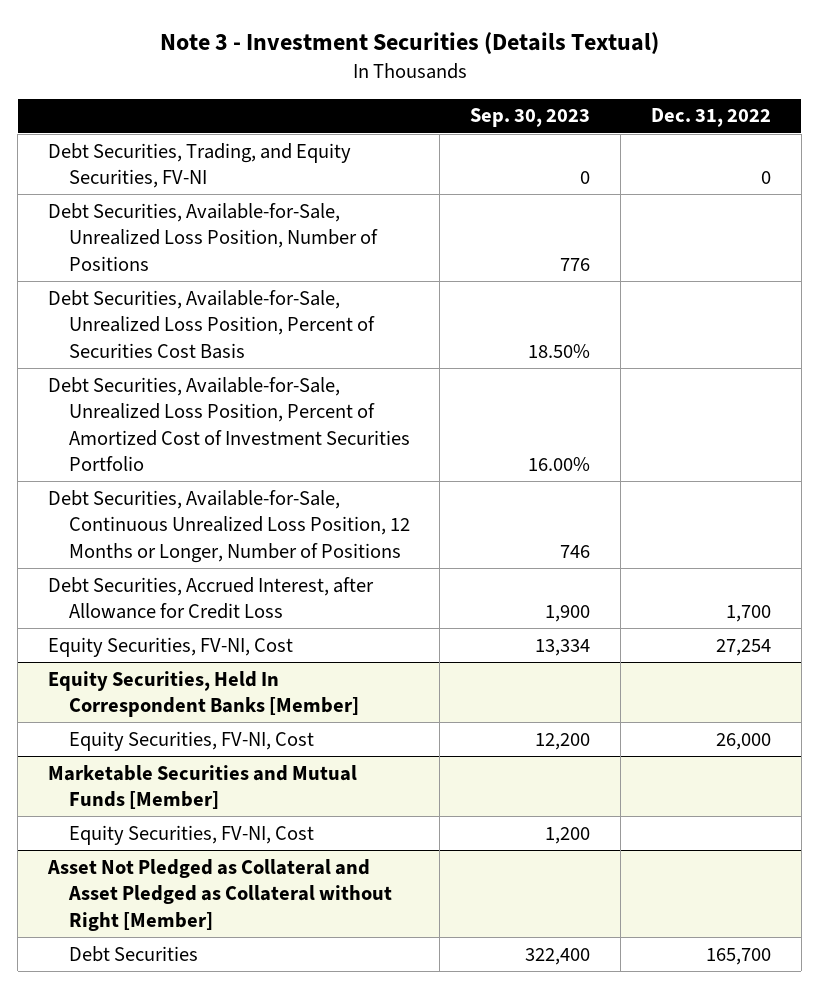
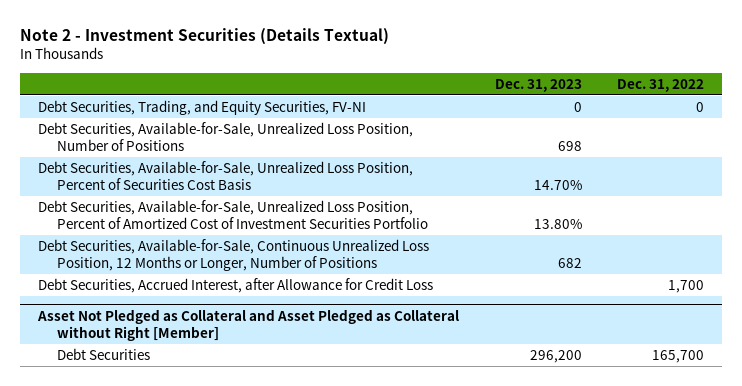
- Note 3 - Investment Securities (Details Textual)
+ Note 2 - Investment Securities (Details Textual)
- | Sep. 30, 2023 | Dec. 31, 2022
+ | Dec. 31, 2023 | Dec. 31, 2022
- Equity Securities, FV-NI, Cost | 13,334 | 27,254
- Equity Securities, Held In Correspondent Banks [Member]
- Equity Securities, FV-NI, Cost | 12,200 | 26,000
- Marketable Securities and Mutual Funds [Member]
- Equity Securities, FV-NI, Cost | 1,200 |

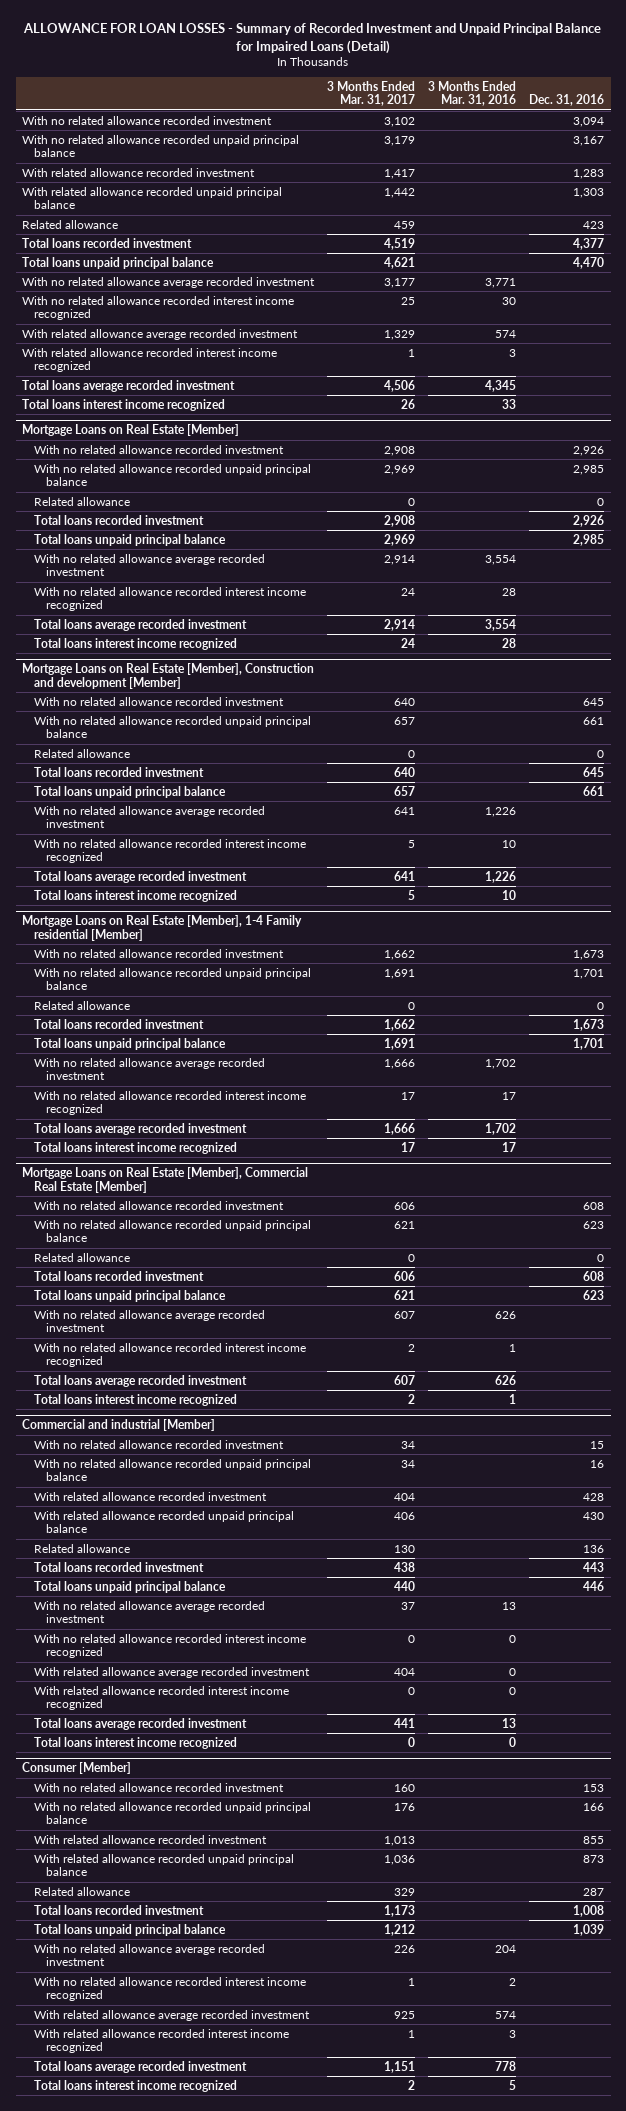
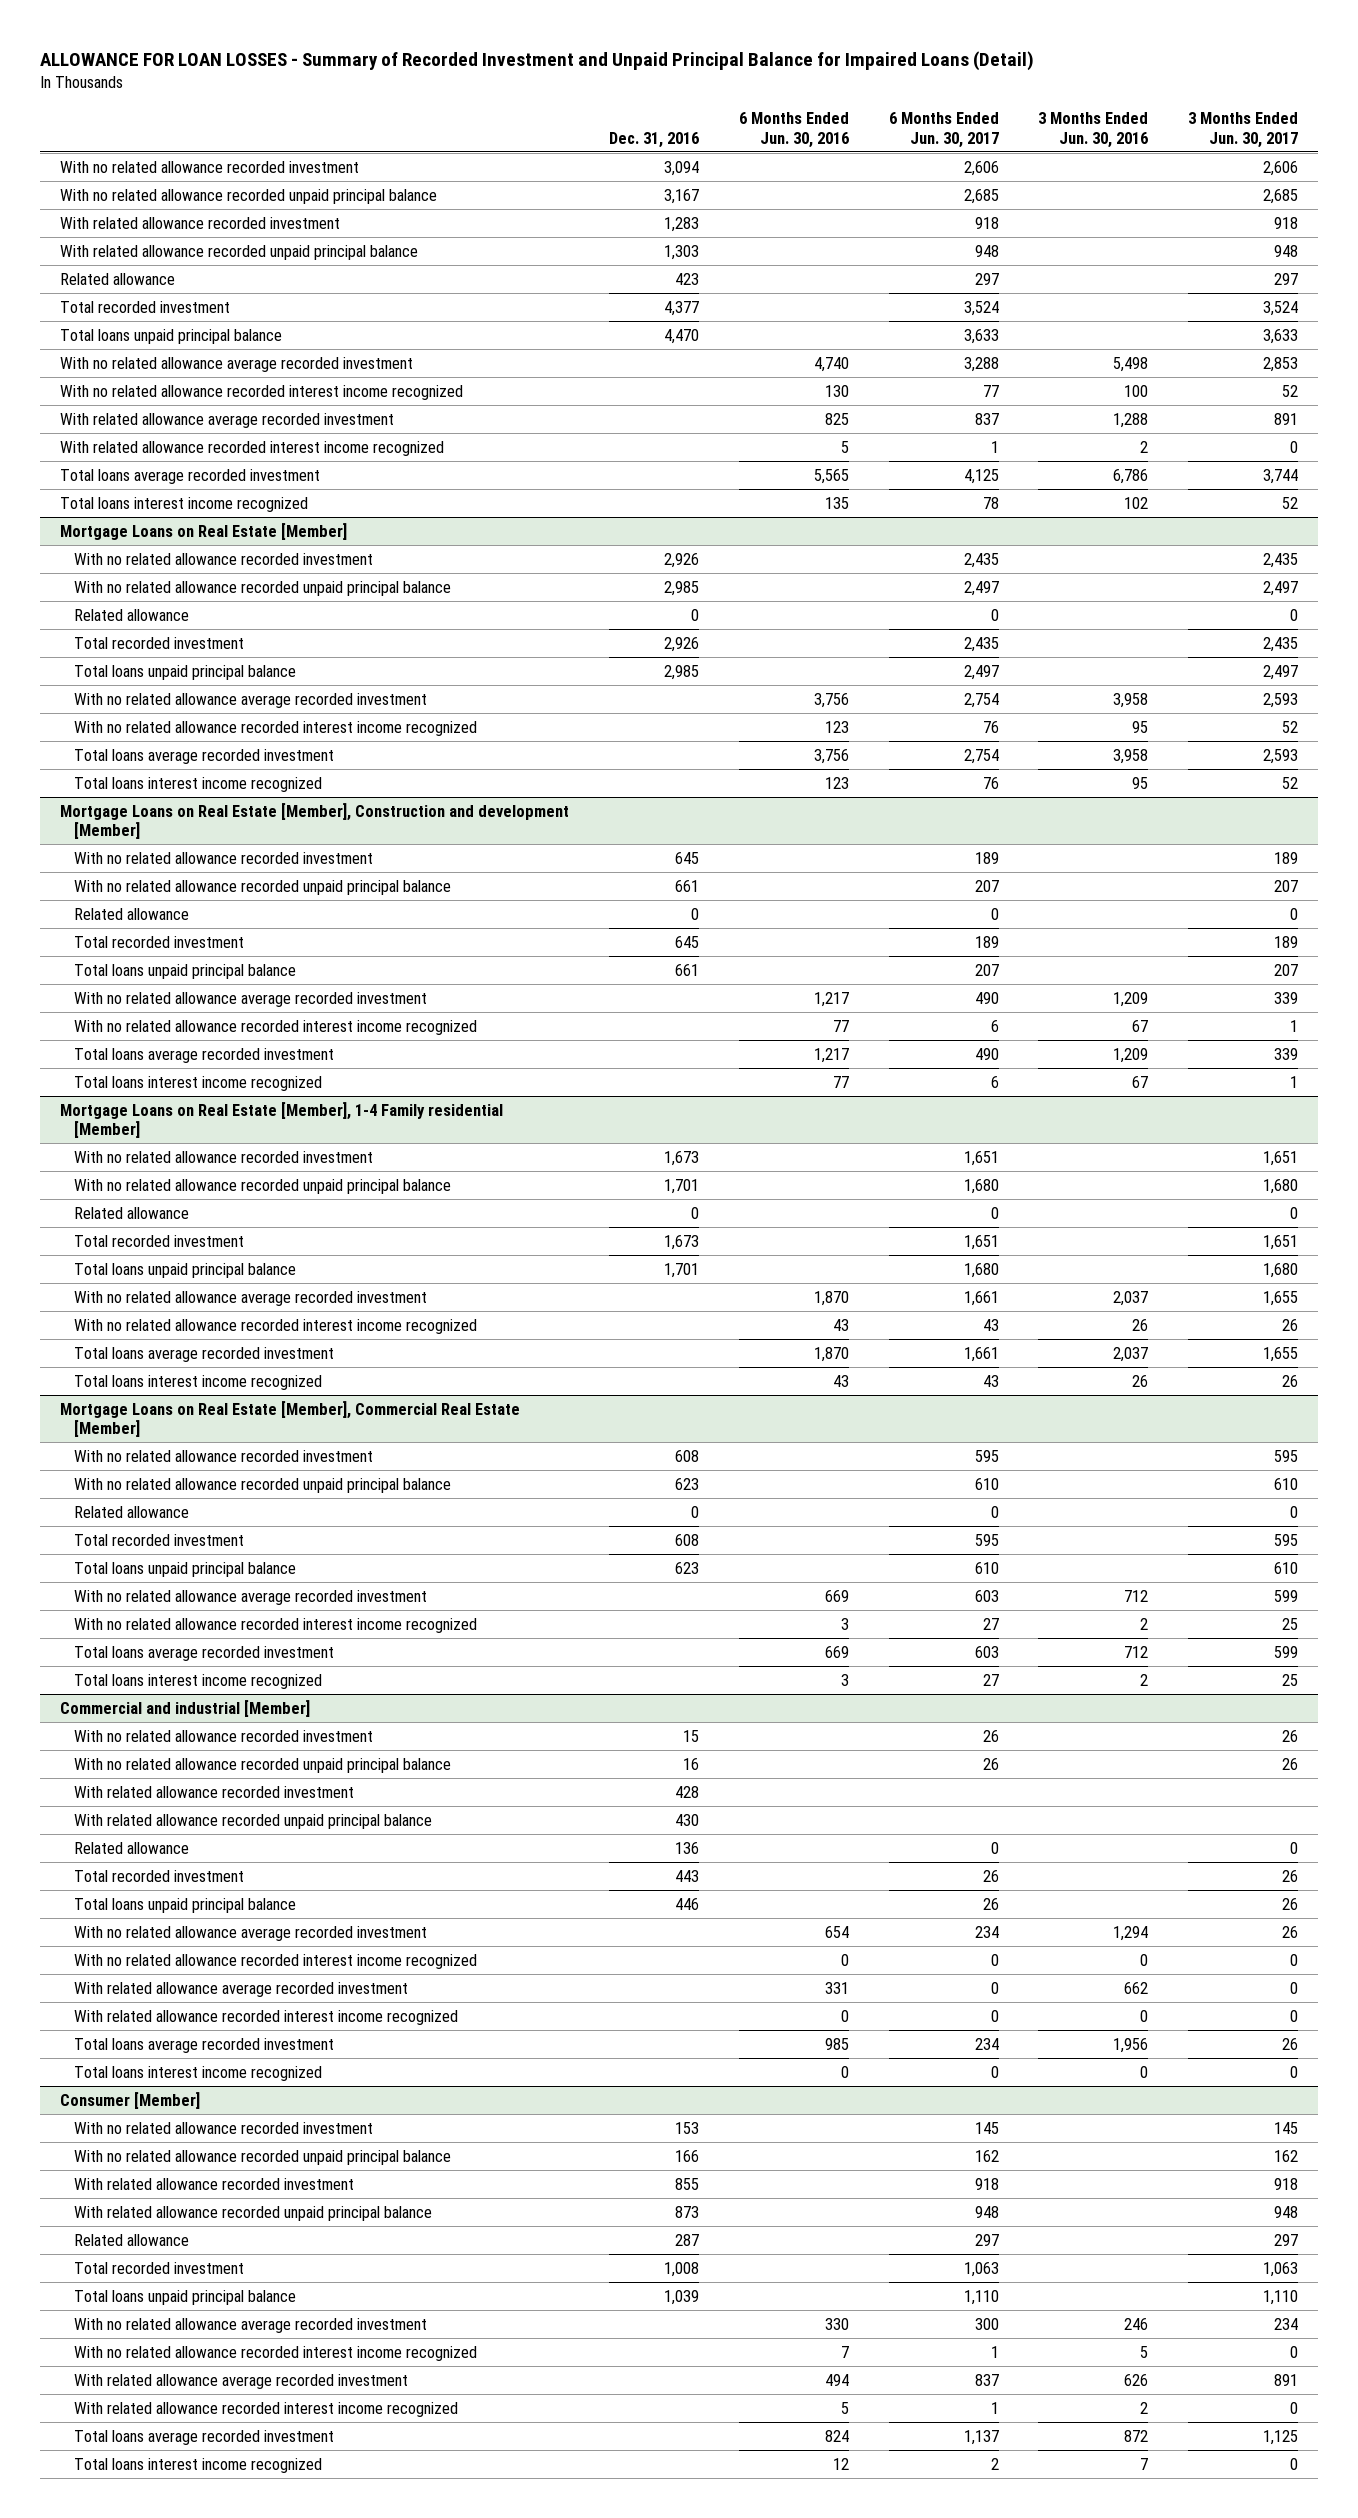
- | 3 Months Ended Mar. 31, 2017 | 3 Months Ended Mar. 31, 2016 | Dec. 31, 2016
+ | Dec. 31, 2016 | 6 Months Ended Jun. 30, 2016 | 6 Months Ended Jun. 30, 2017 | 3 Months Ended Jun. 30, 2016 | 3 Months Ended Jun. 30, 2017
- Total loans recorded investment | 4,519 | | 4,377
+ Total recorded investment | 4,377 | | 3,524 | | 3,524
@ Mortgage Loans on Real Estate [Member]
- Total loans recorded investment | 2,908 | | 2,926
+ Total recorded investment | 2,926 | | 2,435 | | 2,435
@ Mortgage Loans on Real Estate [Member], Construction and development [Member]
- Total loans recorded investment | 640 | | 645
+ Total recorded investment | 645 | | 189 | | 189
@ Mortgage Loans on Real Estate [Member], 1-4 Family residential [Member]
- Total loans recorded investment | 1,662 | | 1,673
+ Total recorded investment | 1,673 | | 1,651 | | 1,651
@ Mortgage Loans on Real Estate [Member], Commercial Real Estate [Member]
- Total loans recorded investment | 606 | | 608
+ Total recorded investment | 608 | | 595 | | 595
@ Commercial and industrial [Member]
- Total loans recorded investment | 438 | | 443
+ Total recorded investment | 443 | | 26 | | 26
@ Consumer [Member]
- Total loans recorded investment | 1,173 | | 1,008
+ Total recorded investment | 1,008 | | 1,063 | | 1,063

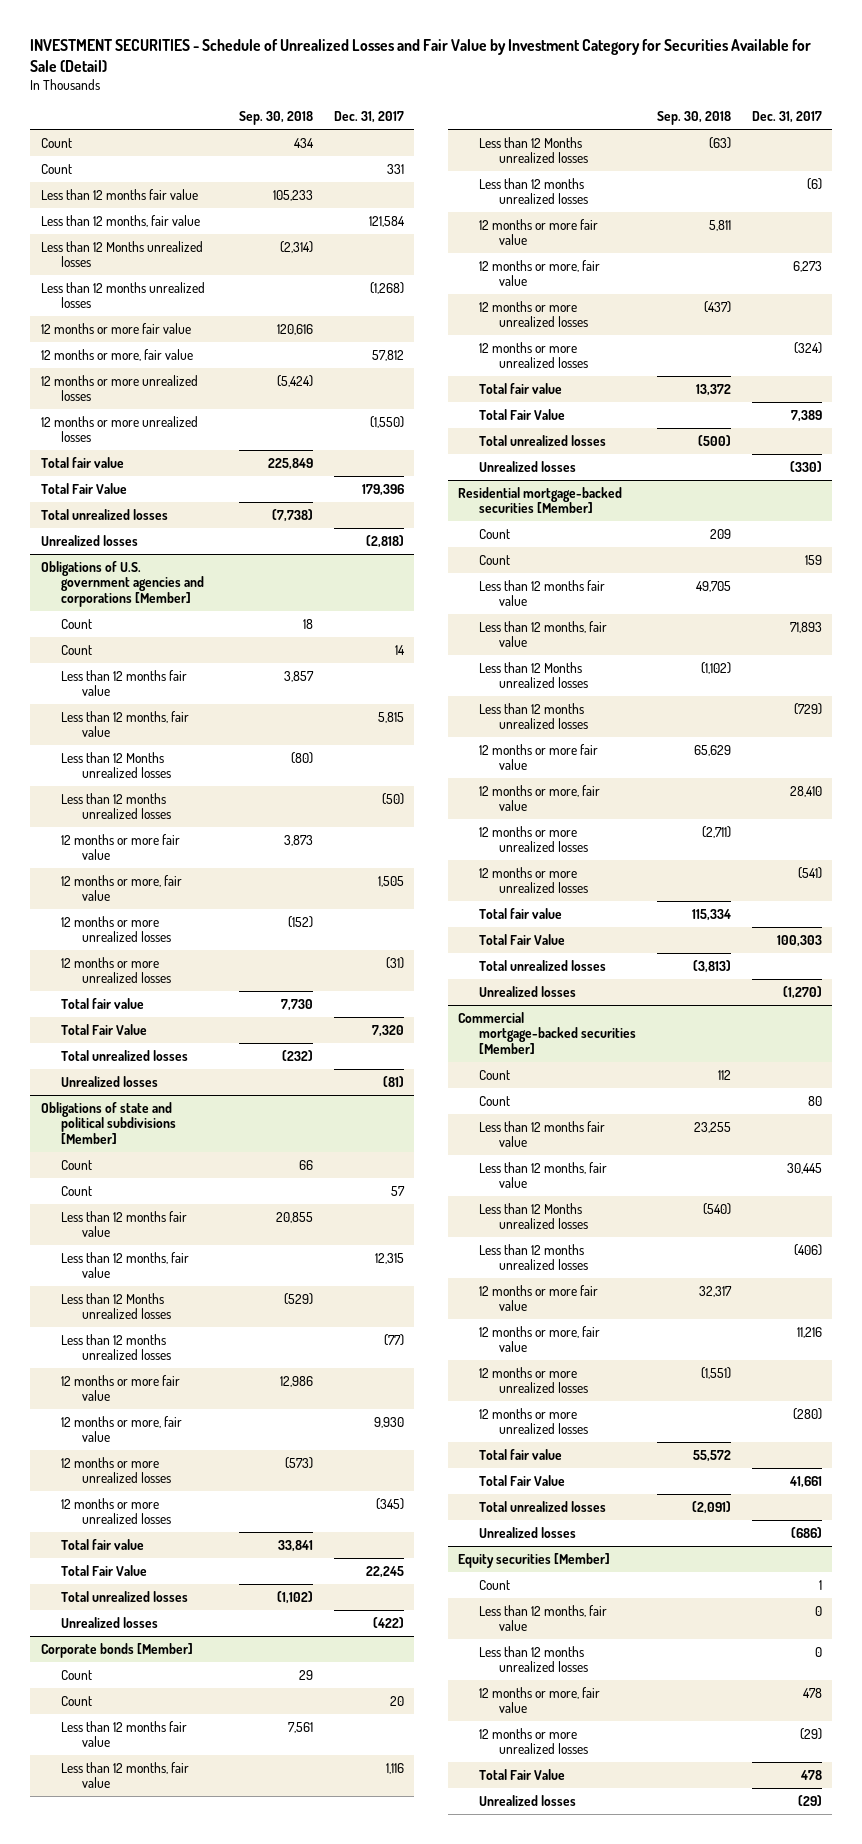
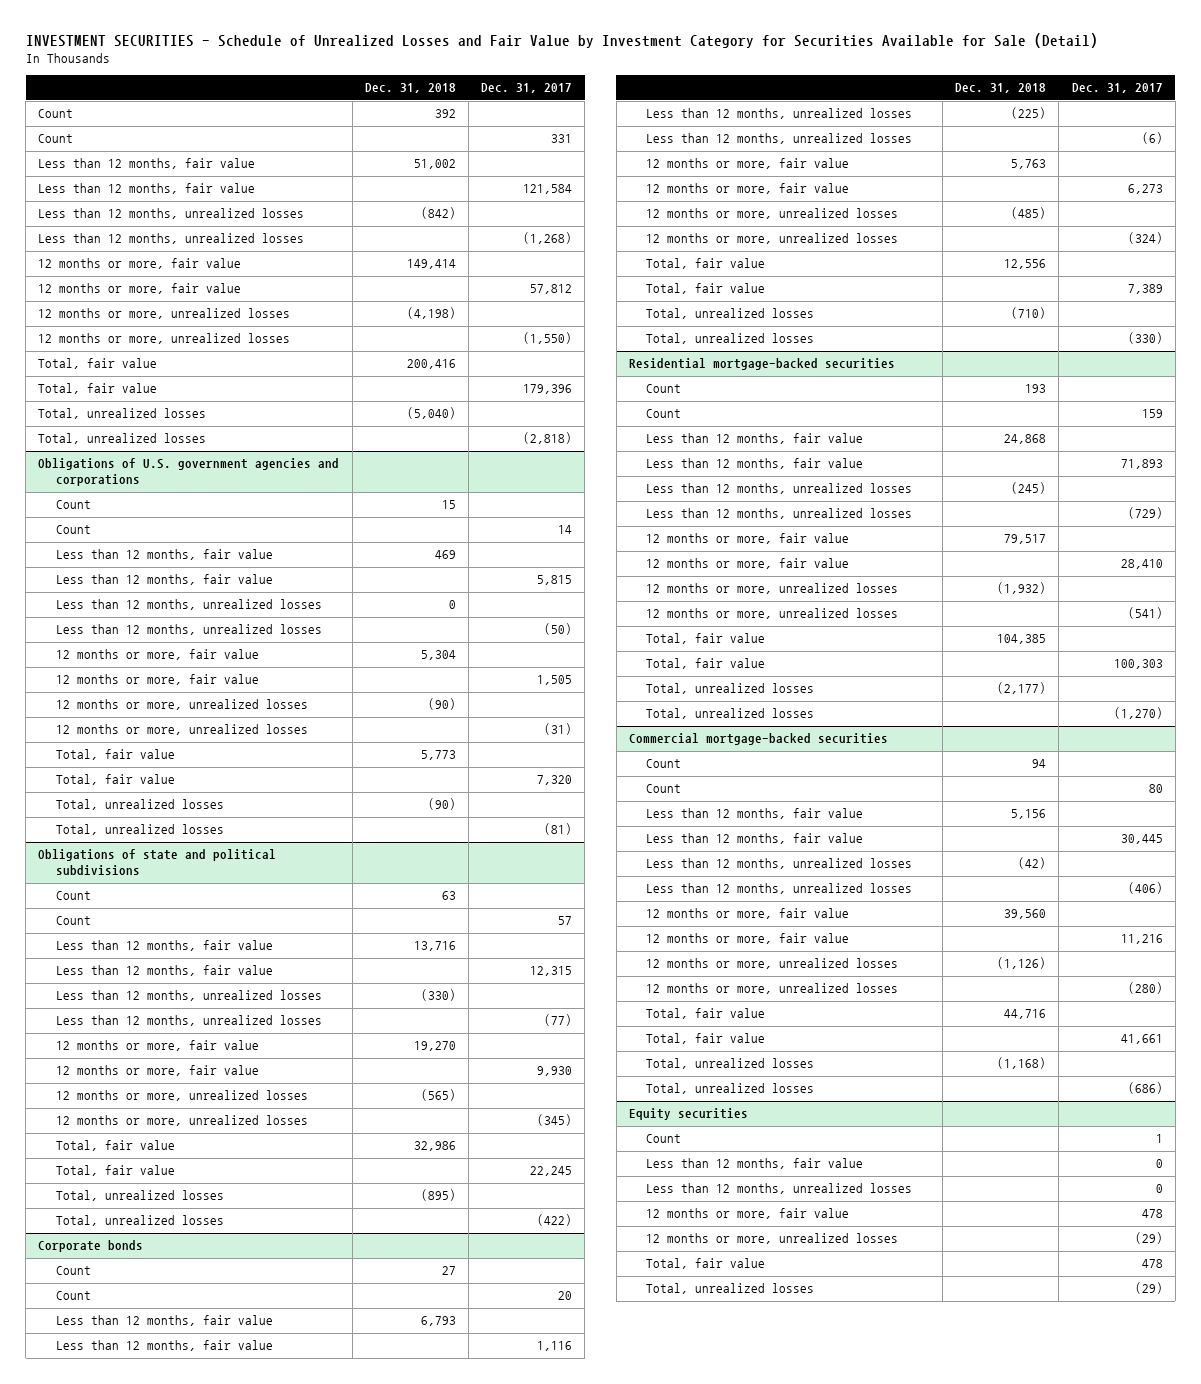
- | Sep. 30, 2018 | Dec. 31, 2017
+ | Dec. 31, 2018 | Dec. 31, 2017
- Less than 12 months fair value | 105,233 |
+ Less than 12 months, fair value | 51,002 |
- Less than 12 Months unrealized losses | (2,314) |
- Less than 12 months unrealized losses | | (1,268)
- 12 months or more fair value | 120,616 |
+ Less than 12 months, unrealized losses | (842) |
+ Less than 12 months, unrealized losses | | (1,268)
+ 12 months or more, fair value | 149,414 |
- 12 months or more unrealized losses | (5,424) |
- 12 months or more unrealized losses | | (1,550)
- Total fair value | 225,849 |
- Total Fair Value | | 179,396
- Total unrealized losses | (7,738) |
- Unrealized losses | | (2,818)
- Obligations of U.S. government agencies and corporations [Member]
+ 12 months or more, unrealized losses | (4,198) |
+ 12 months or more, unrealized losses | | (1,550)
+ Total, fair value | 200,416 |
+ Total, fair value | | 179,396
+ Total, unrealized losses | (5,040) |
+ Total, unrealized losses | | (2,818)
+ Obligations of U.S. government agencies and corporations
- Less than 12 months fair value | 3,857 |
+ Less than 12 months, fair value | 469 |
- Less than 12 Months unrealized losses | (80) |
- Less than 12 months unrealized losses | | (50)
- 12 months or more fair value | 3,873 |
+ Less than 12 months, unrealized losses | 0 |
+ Less than 12 months, unrealized losses | | (50)
+ 12 months or more, fair value | 5,304 |
- 12 months or more unrealized losses | (152) |
- 12 months or more unrealized losses | | (31)
- Total fair value | 7,730 |
- Total Fair Value | | 7,320
- Total unrealized losses | (232) |
- Unrealized losses | | (81)
- Obligations of state and political subdivisions [Member]
+ 12 months or more, unrealized losses | (90) |
+ 12 months or more, unrealized losses | | (31)
+ Total, fair value | 5,773 |
+ Total, fair value | | 7,320
+ Total, unrealized losses | (90) |
+ Total, unrealized losses | | (81)
+ Obligations of state and political subdivisions
- Less than 12 months fair value | 20,855 |
+ Less than 12 months, fair value | 13,716 |
- Less than 12 Months unrealized losses | (529) |
- Less than 12 months unrealized losses | | (77)
- 12 months or more fair value | 12,986 |
+ Less than 12 months, unrealized losses | (330) |
+ Less than 12 months, unrealized losses | | (77)
+ 12 months or more, fair value | 19,270 |
- 12 months or more unrealized losses | (573) |
- 12 months or more unrealized losses | | (345)
- Total fair value | 33,841 |
- Total Fair Value | | 22,245
- Total unrealized losses | (1,102) |
- Unrealized losses | | (422)
- Corporate bonds [Member]
+ 12 months or more, unrealized losses | (565) |
+ 12 months or more, unrealized losses | | (345)
+ Total, fair value | 32,986 |
+ Total, fair value | | 22,245
+ Total, unrealized losses | (895) |
+ Total, unrealized losses | | (422)
+ Corporate bonds
- Less than 12 months fair value | 7,561 |
+ Less than 12 months, fair value | 6,793 |
- Less than 12 Months unrealized losses | (63) |
- Less than 12 months unrealized losses | | (6)
- 12 months or more fair value | 5,811 |
+ Less than 12 months, unrealized losses | (225) |
+ Less than 12 months, unrealized losses | | (6)
+ 12 months or more, fair value | 5,763 |
- 12 months or more unrealized losses | (437) |
- 12 months or more unrealized losses | | (324)
- Total fair value | 13,372 |
- Total Fair Value | | 7,389
- Total unrealized losses | (500) |
- Unrealized losses | | (330)
- Residential mortgage-backed securities [Member]
+ 12 months or more, unrealized losses | (485) |
+ 12 months or more, unrealized losses | | (324)
+ Total, fair value | 12,556 |
+ Total, fair value | | 7,389
+ Total, unrealized losses | (710) |
+ Total, unrealized losses | | (330)
+ Residential mortgage-backed securities
- Less than 12 months fair value | 49,705 |
+ Less than 12 months, fair value | 24,868 |
- Less than 12 Months unrealized losses | (1,102) |
- Less than 12 months unrealized losses | | (729)
- 12 months or more fair value | 65,629 |
+ Less than 12 months, unrealized losses | (245) |
+ Less than 12 months, unrealized losses | | (729)
+ 12 months or more, fair value | 79,517 |
- 12 months or more unrealized losses | (2,711) |
- 12 months or more unrealized losses | | (541)
- Total fair value | 115,334 |
- Total Fair Value | | 100,303
- Total unrealized losses | (3,813) |
- Unrealized losses | | (1,270)
- Commercial mortgage-backed securities [Member]
+ 12 months or more, unrealized losses | (1,932) |
+ 12 months or more, unrealized losses | | (541)
+ Total, fair value | 104,385 |
+ Total, fair value | | 100,303
+ Total, unrealized losses | (2,177) |
+ Total, unrealized losses | | (1,270)
+ Commercial mortgage-backed securities
- Less than 12 months fair value | 23,255 |
+ Less than 12 months, fair value | 5,156 |
- Less than 12 Months unrealized losses | (540) |
- Less than 12 months unrealized losses | | (406)
- 12 months or more fair value | 32,317 |
+ Less than 12 months, unrealized losses | (42) |
+ Less than 12 months, unrealized losses | | (406)
+ 12 months or more, fair value | 39,560 |
- 12 months or more unrealized losses | (1,551) |
- 12 months or more unrealized losses | | (280)
- Total fair value | 55,572 |
- Total Fair Value | | 41,661
- Total unrealized losses | (2,091) |
- Unrealized losses | | (686)
- Equity securities [Member]
+ 12 months or more, unrealized losses | (1,126) |
+ 12 months or more, unrealized losses | | (280)
+ Total, fair value | 44,716 |
+ Total, fair value | | 41,661
+ Total, unrealized losses | (1,168) |
+ Total, unrealized losses | | (686)
+ Equity securities
- Less than 12 months unrealized losses | | 0
+ Less than 12 months, unrealized losses | | 0
- 12 months or more unrealized losses | | (29)
- Total Fair Value | | 478
- Unrealized losses | | (29)
+ 12 months or more, unrealized losses | | (29)
+ Total, fair value | | 478
+ Total, unrealized losses | | (29)

